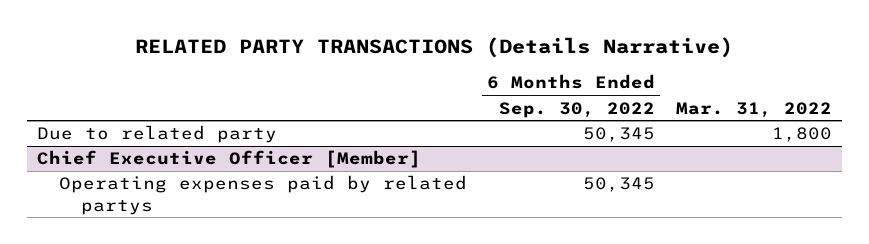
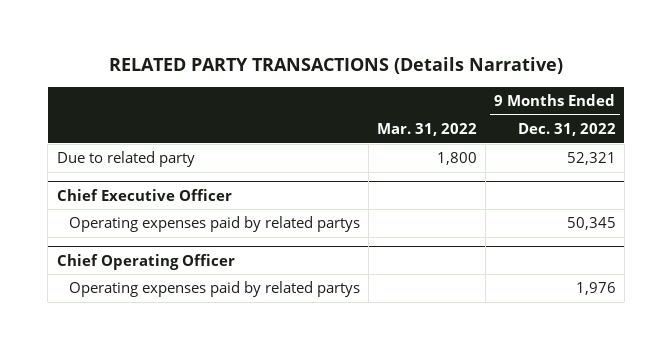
- | 6 Months Ended Sep. 30, 2022 | Mar. 31, 2022
+ | Mar. 31, 2022 | 9 Months Ended Dec. 31, 2022
- Chief Executive Officer [Member]
+ Chief Executive Officer
+ Chief Operating Officer
+ Operating expenses paid by related partys | | 1,976

